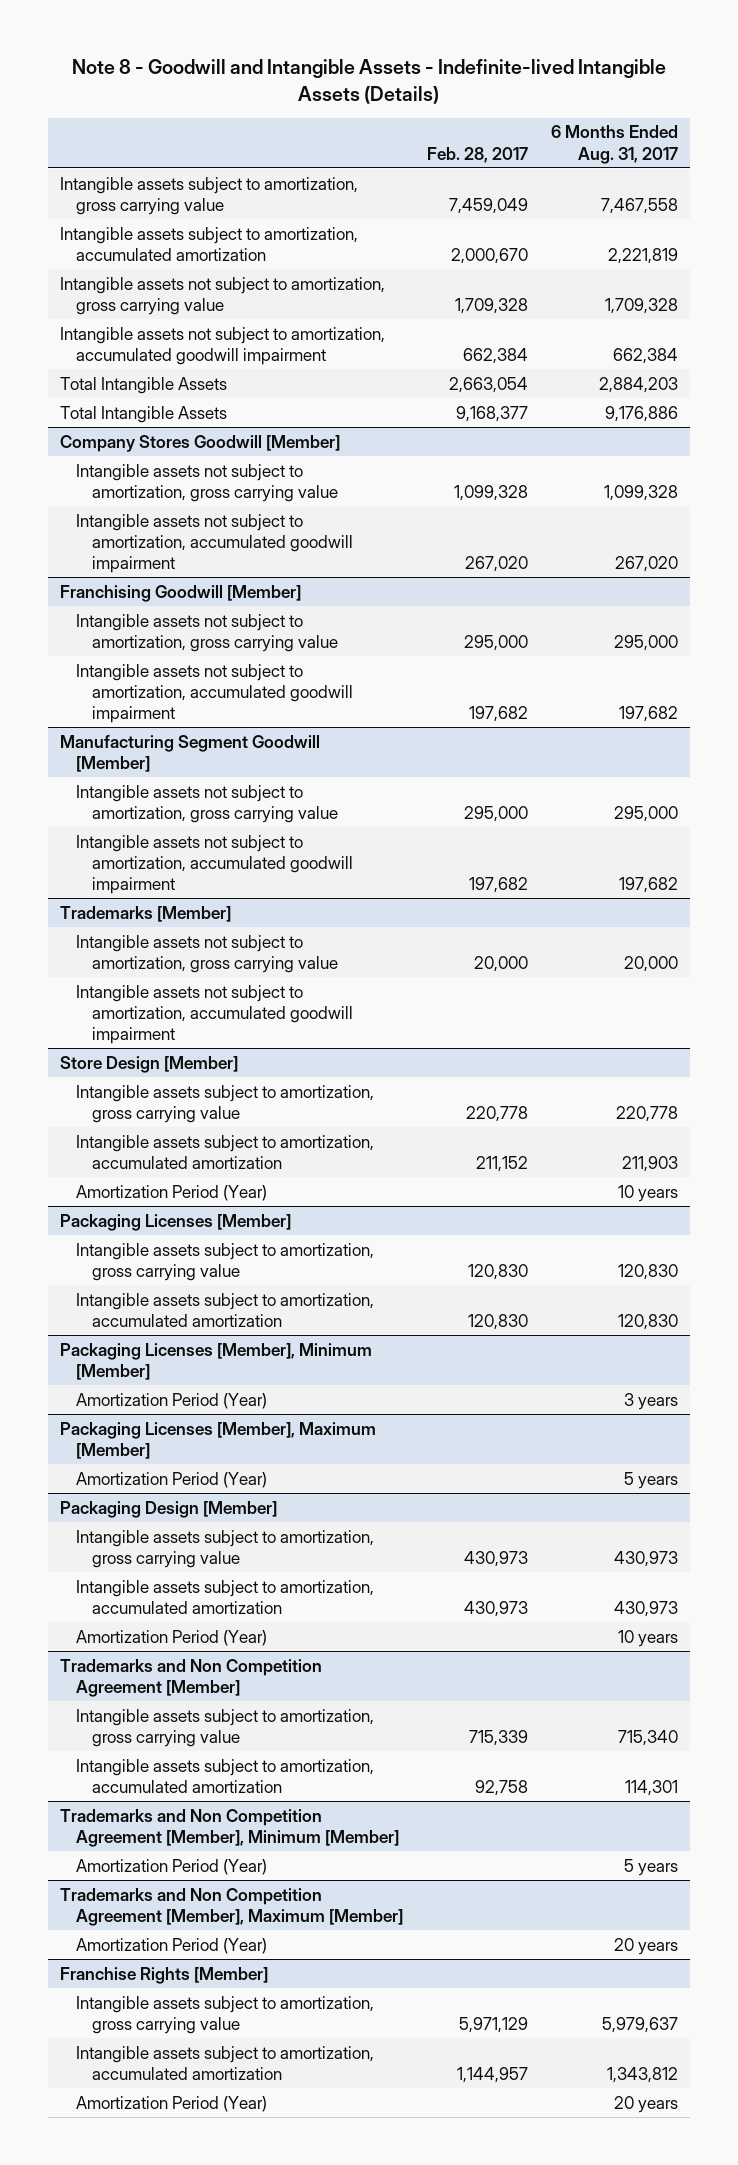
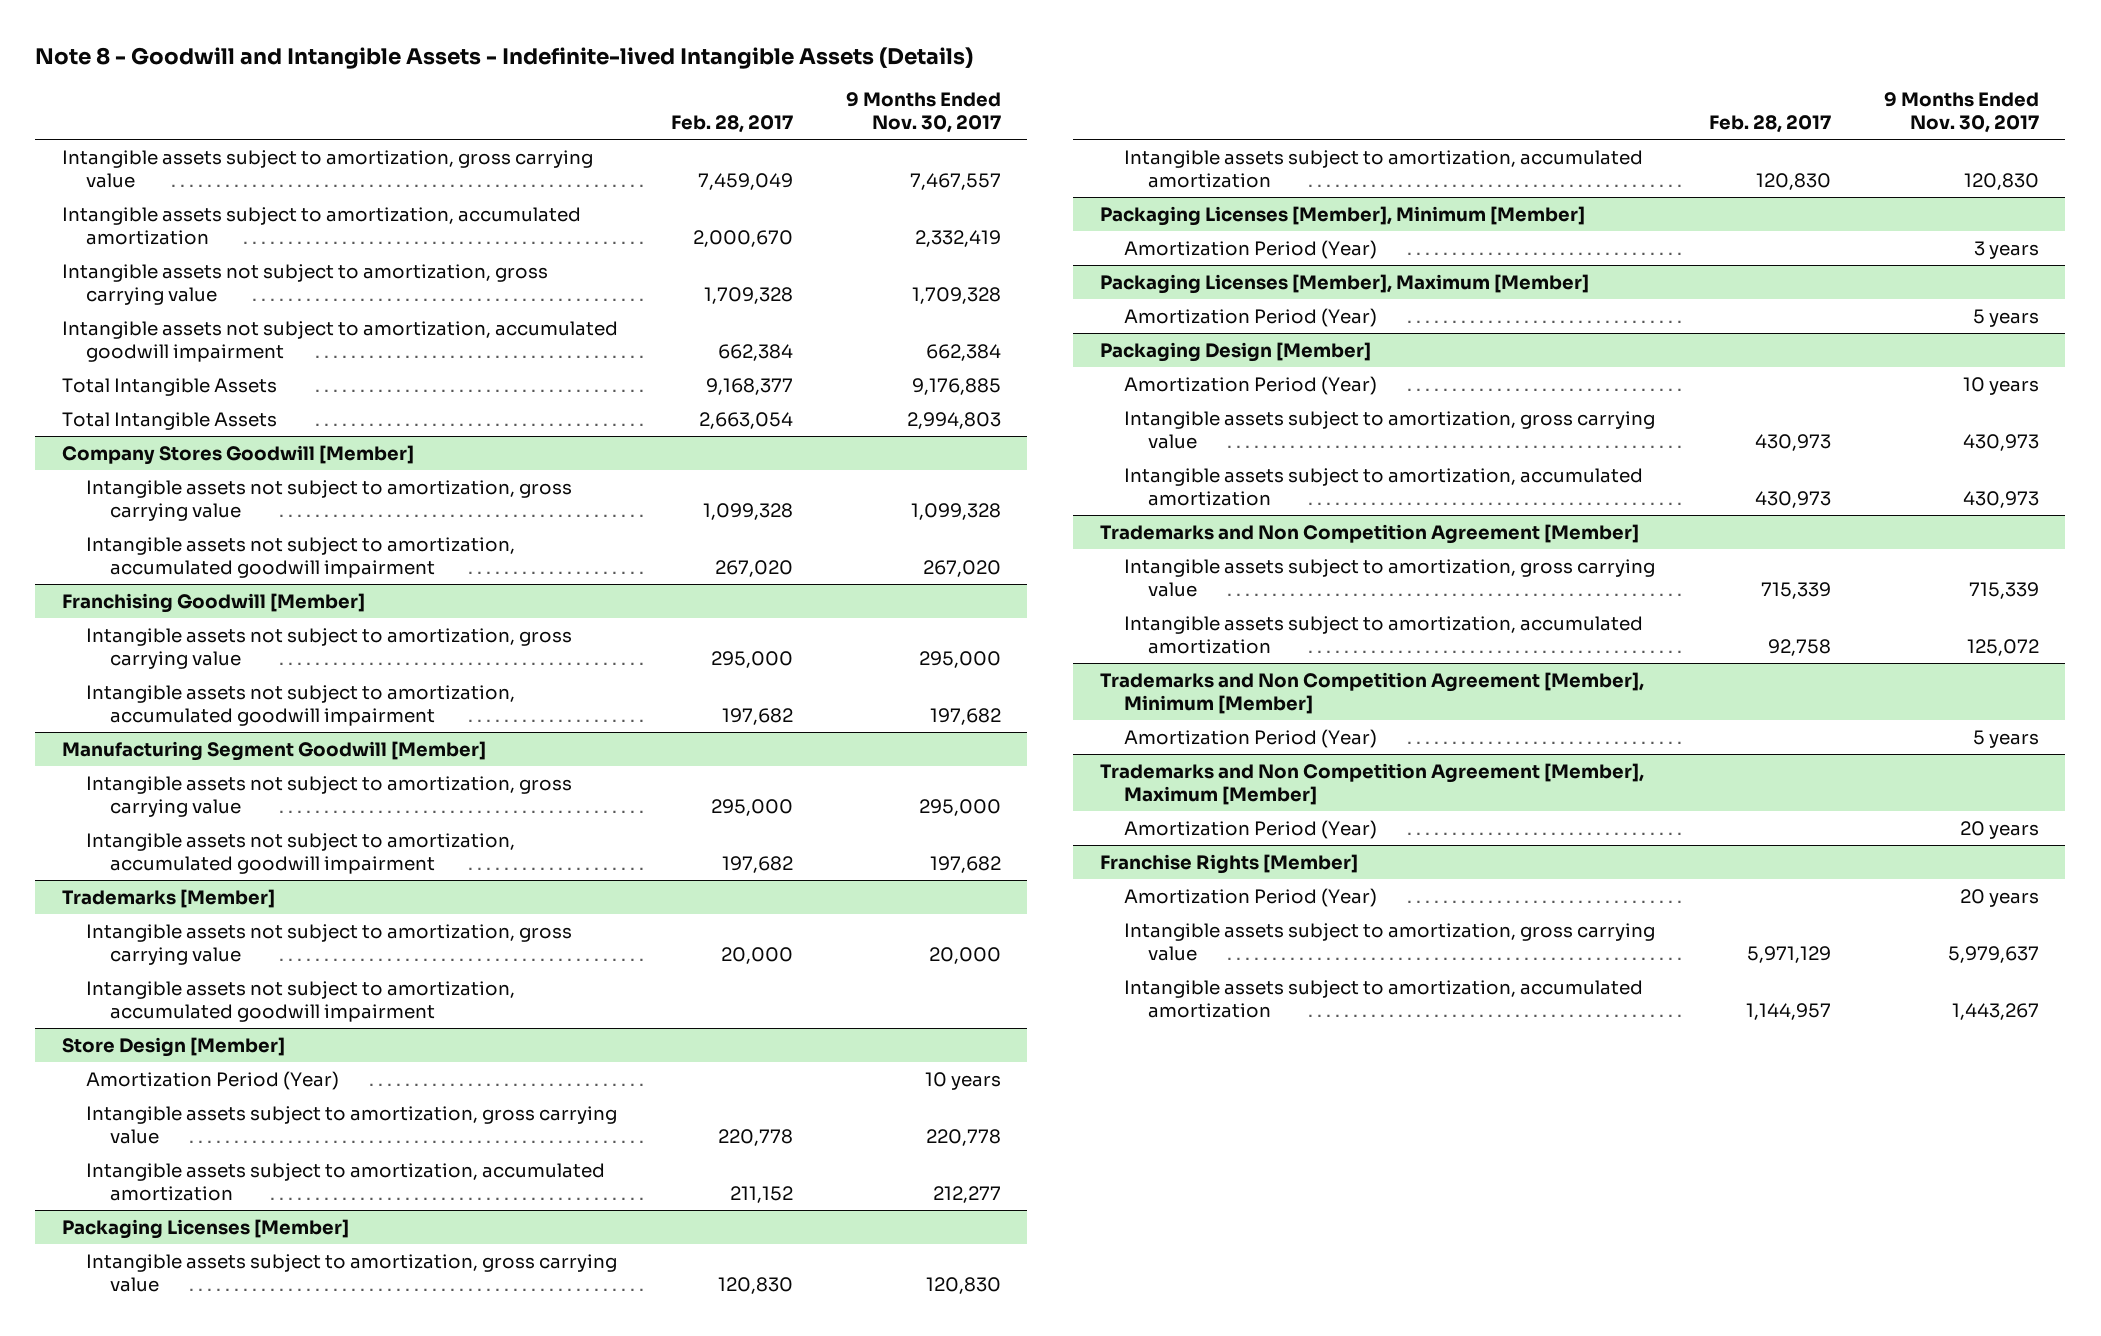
- | Feb. 28, 2017 | 6 Months Ended Aug. 31, 2017
+ | Feb. 28, 2017 | 9 Months Ended Nov. 30, 2017
moved down: Total Intangible Assets | 2,663,054 | 2,994,803
@ Store Design [Member]
moved up: Amortization Period (Year) | | 10 years
@ Packaging Design [Member]
moved up: Amortization Period (Year) | | 10 years
@ Franchise Rights [Member]
moved up: Amortization Period (Year) | | 20 years

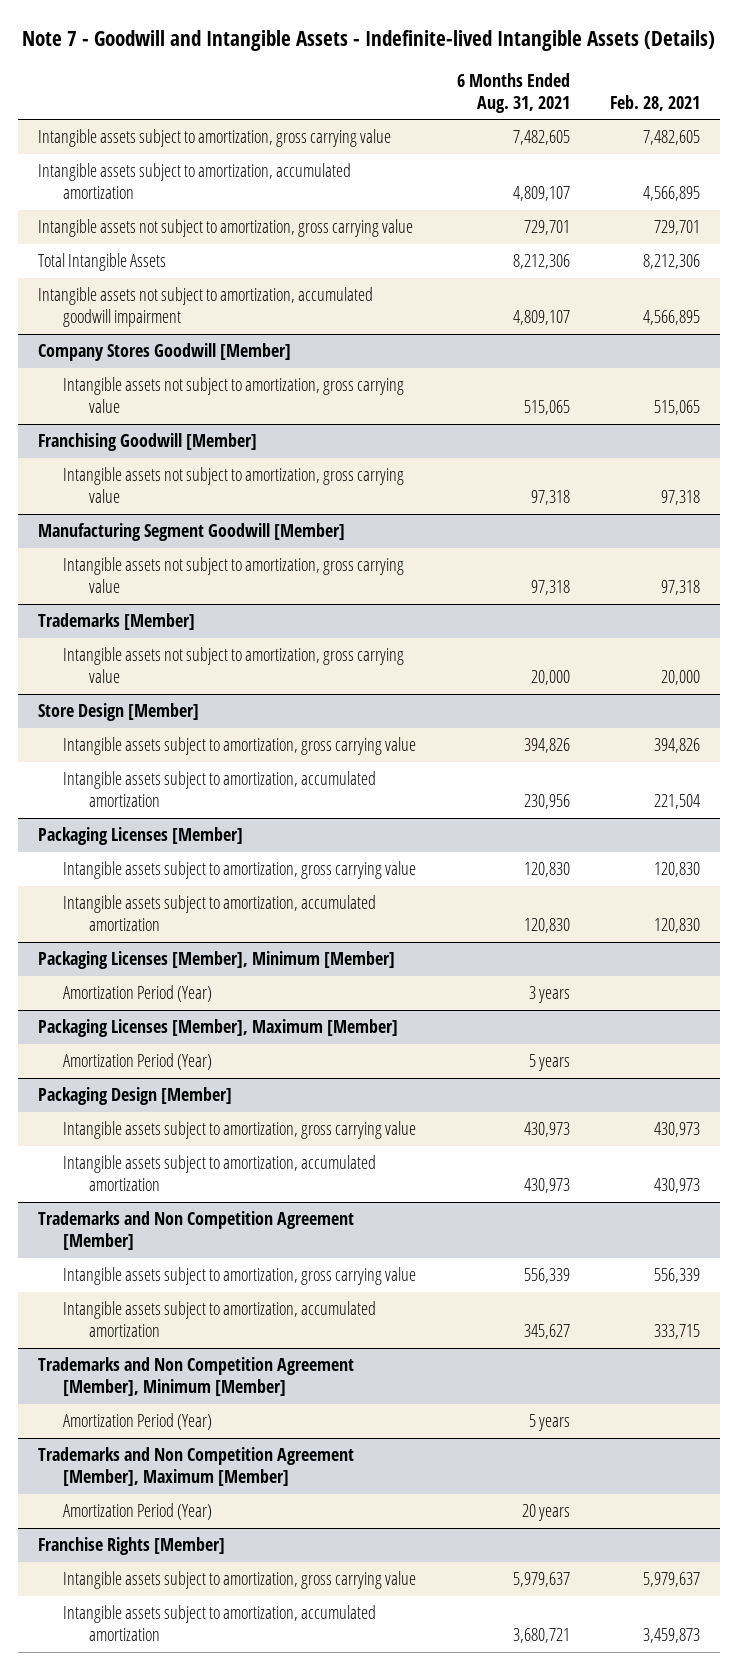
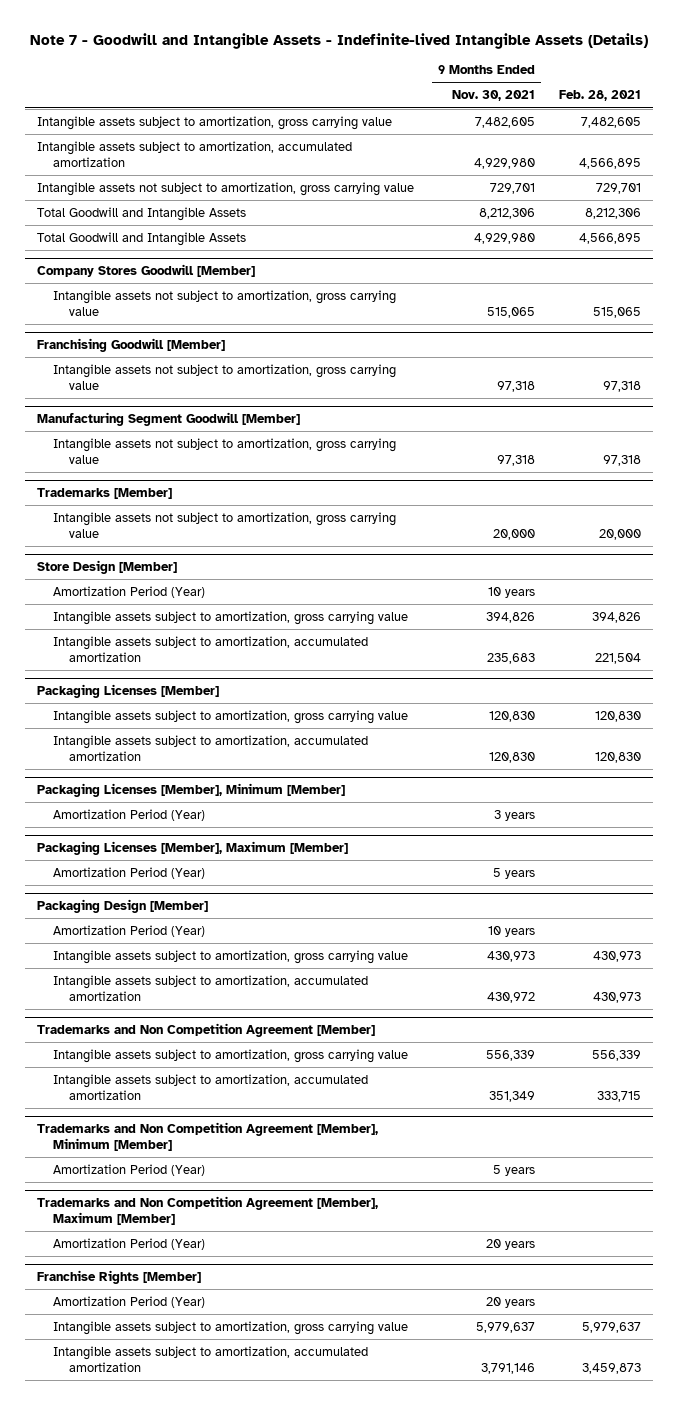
- | 6 Months Ended Aug. 31, 2021 | Feb. 28, 2021
+ | 9 Months Ended Nov. 30, 2021 | Feb. 28, 2021
- Total Intangible Assets | 8,212,306 | 8,212,306
- Intangible assets not subject to amortization, accumulated goodwill impairment | 4,809,107 | 4,566,895
+ Total Goodwill and Intangible Assets | 8,212,306 | 8,212,306
+ Total Goodwill and Intangible Assets | 4,929,980 | 4,566,895
@ Store Design [Member]
+ Amortization Period (Year) | 10 years |
@ Packaging Design [Member]
+ Amortization Period (Year) | 10 years |
@ Franchise Rights [Member]
+ Amortization Period (Year) | 20 years |

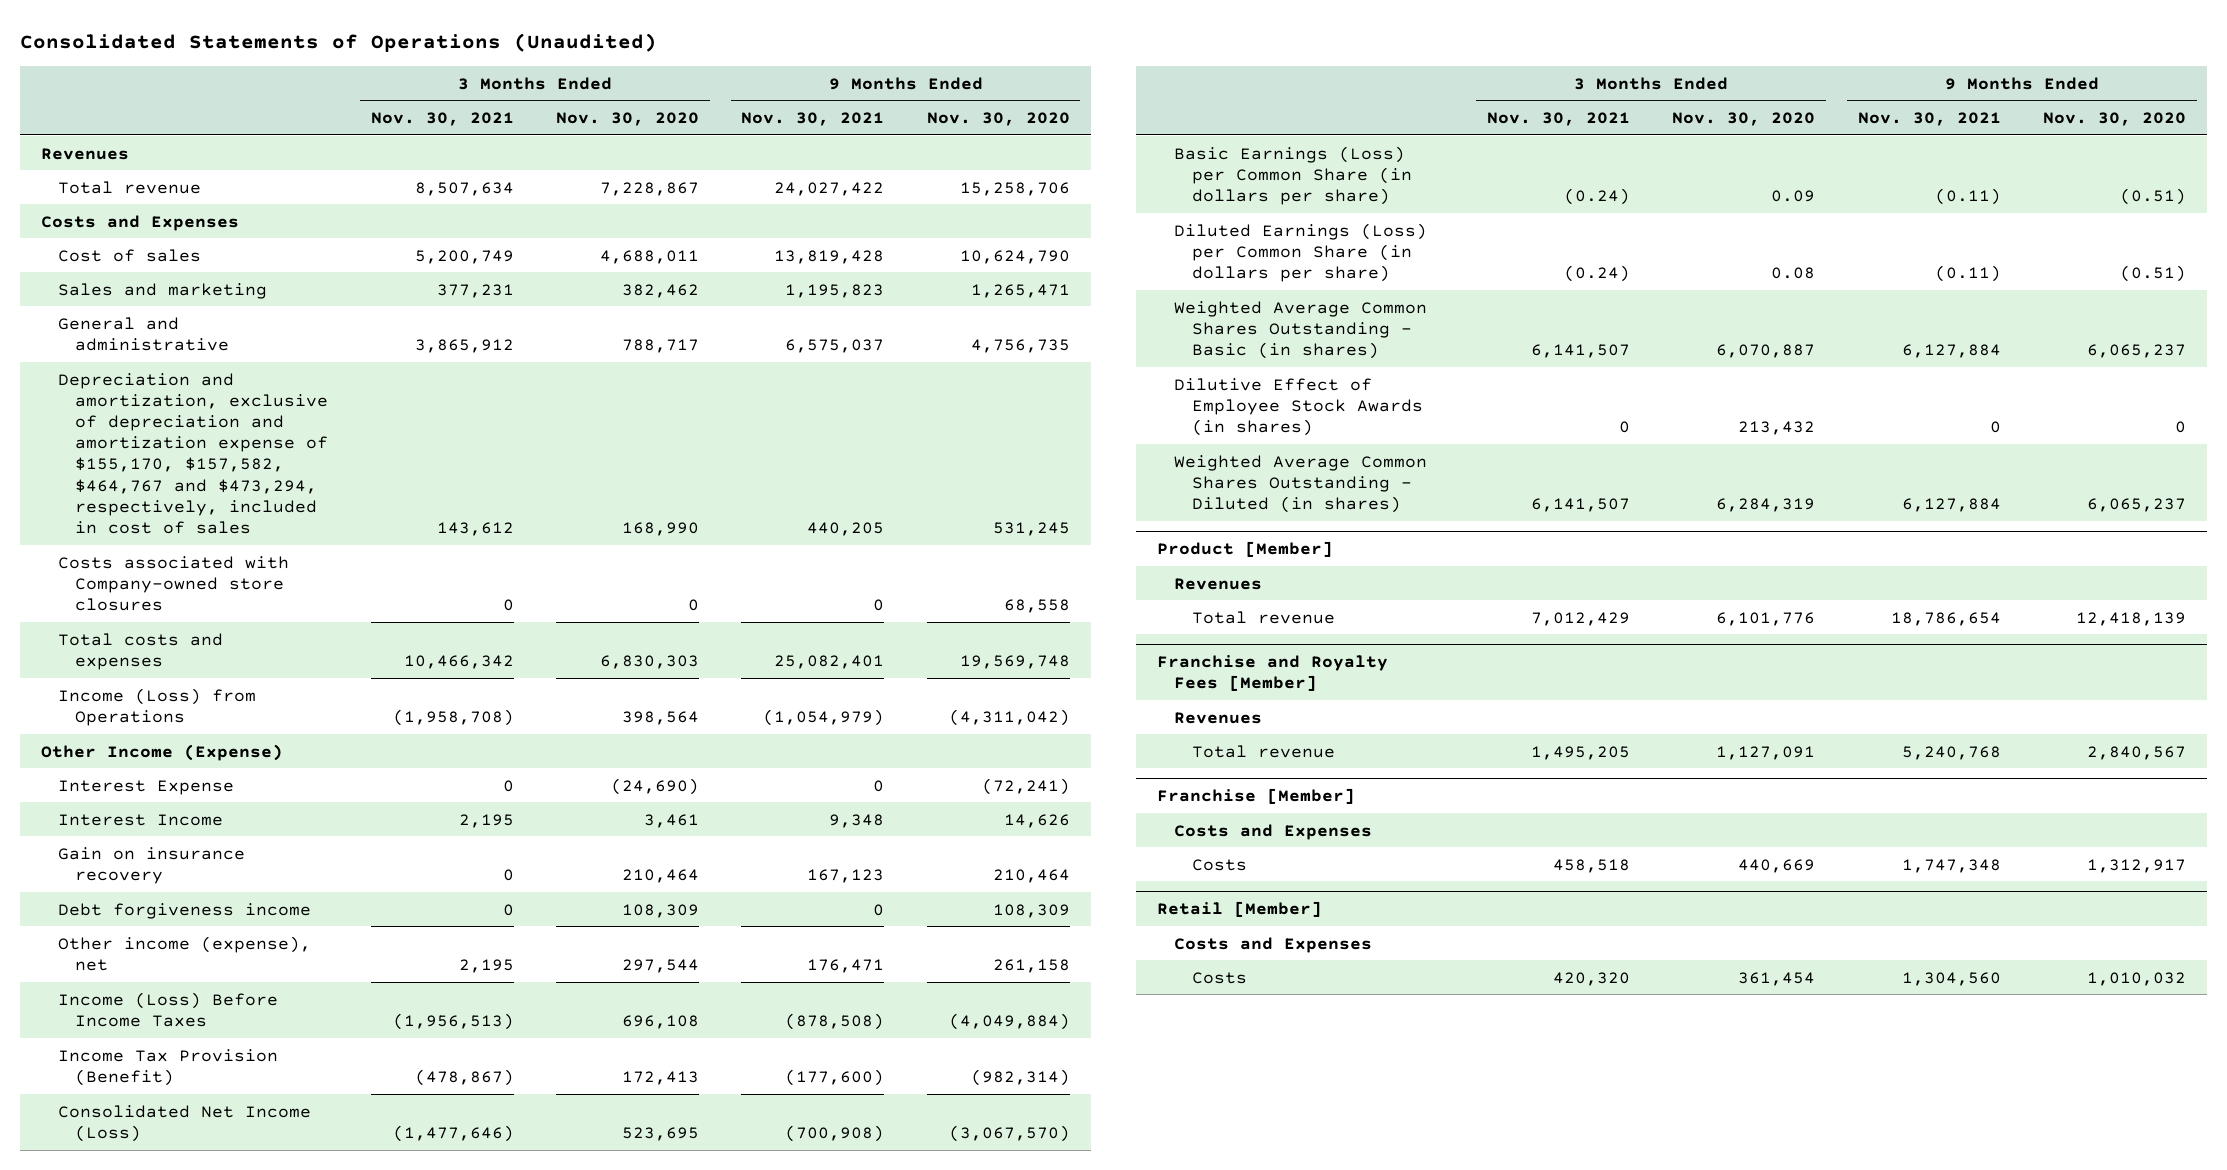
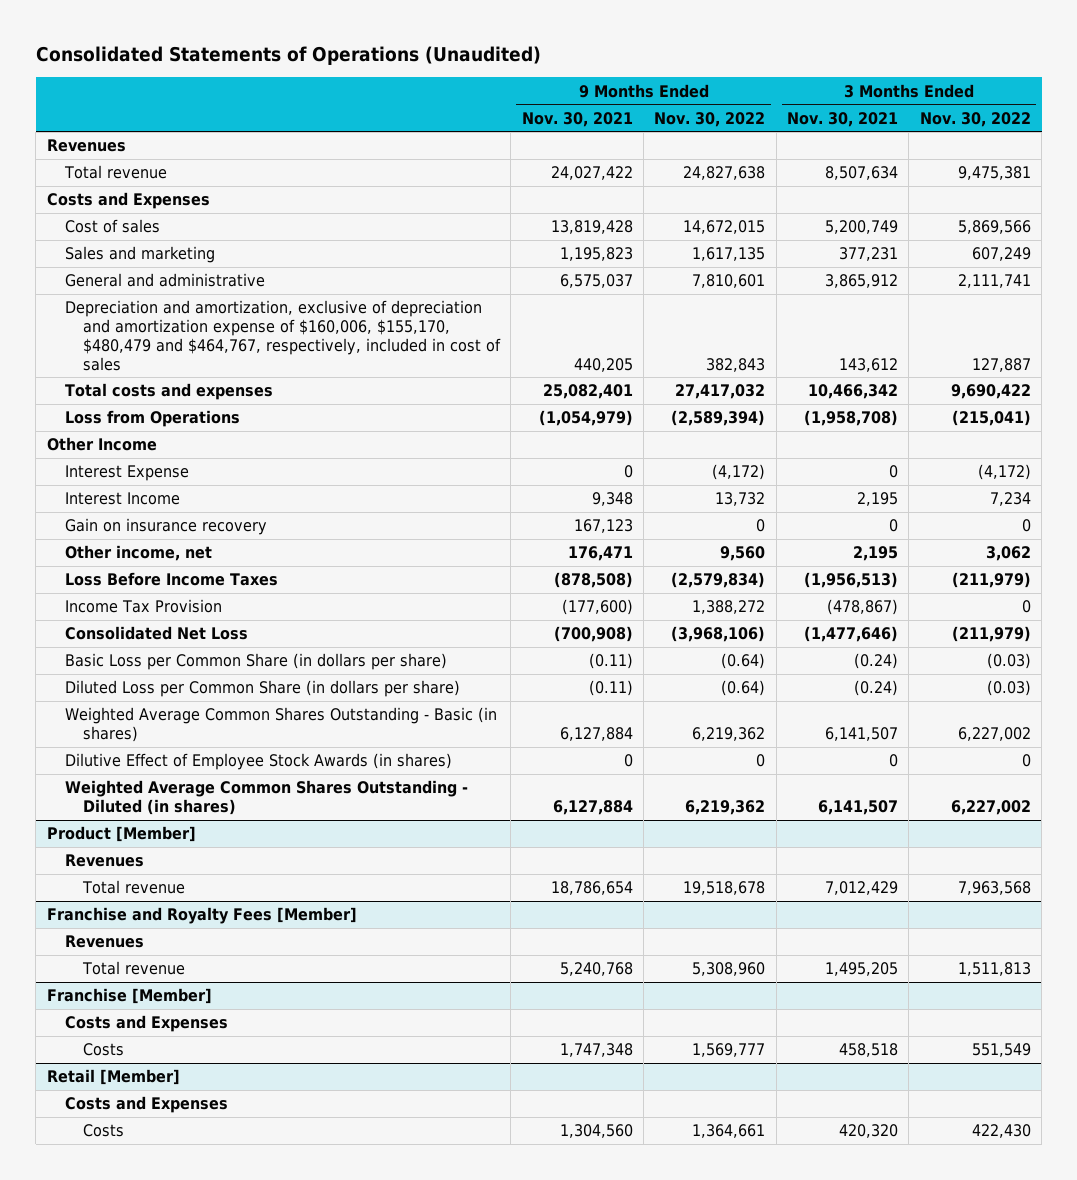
- | 3 Months Ended Nov. 30, 2021 | 3 Months Ended Nov. 30, 2020 | 9 Months Ended Nov. 30, 2021 | 9 Months Ended Nov. 30, 2020
+ | 9 Months Ended Nov. 30, 2021 | 9 Months Ended Nov. 30, 2022 | 3 Months Ended Nov. 30, 2021 | 3 Months Ended Nov. 30, 2022
- Depreciation and amortization, exclusive of depreciation and amortization expense of $155,170, $157,582, $464,767 and $473,294, respectively, included in cost of sales | 143,612 | 168,990 | 440,205 | 531,245
- Costs associated with Company-owned store closures | 0 | 0 | 0 | 68,558
+ Depreciation and amortization, exclusive of depreciation and amortization expense of $160,006, $155,170, $480,479 and $464,767, respectively, included in cost of sales | 440,205 | 382,843 | 143,612 | 127,887
- Income (Loss) from Operations | (1,958,708) | 398,564 | (1,054,979) | (4,311,042)
- Other Income (Expense)
+ Loss from Operations | (1,054,979) | (2,589,394) | (1,958,708) | (215,041)
+ Other Income
- Debt forgiveness income | 0 | 108,309 | 0 | 108,309
- Other income (expense), net | 2,195 | 297,544 | 176,471 | 261,158
- Income (Loss) Before Income Taxes | (1,956,513) | 696,108 | (878,508) | (4,049,884)
- Income Tax Provision (Benefit) | (478,867) | 172,413 | (177,600) | (982,314)
- Consolidated Net Income (Loss) | (1,477,646) | 523,695 | (700,908) | (3,067,570)
- Basic Earnings (Loss) per Common Share (in dollars per share) | (0.24) | 0.09 | (0.11) | (0.51)
- Diluted Earnings (Loss) per Common Share (in dollars per share) | (0.24) | 0.08 | (0.11) | (0.51)
+ Other income, net | 176,471 | 9,560 | 2,195 | 3,062
+ Loss Before Income Taxes | (878,508) | (2,579,834) | (1,956,513) | (211,979)
+ Income Tax Provision | (177,600) | 1,388,272 | (478,867) | 0
+ Consolidated Net Loss | (700,908) | (3,968,106) | (1,477,646) | (211,979)
+ Basic Loss per Common Share (in dollars per share) | (0.11) | (0.64) | (0.24) | (0.03)
+ Diluted Loss per Common Share (in dollars per share) | (0.11) | (0.64) | (0.24) | (0.03)

